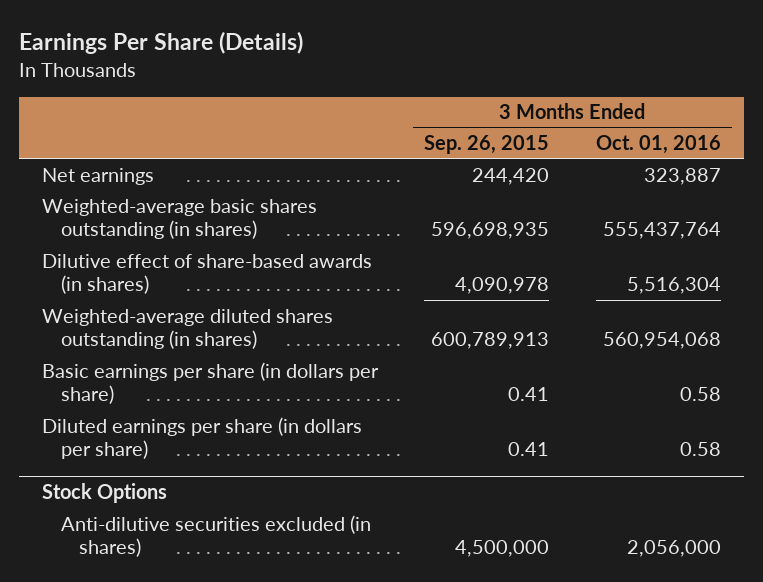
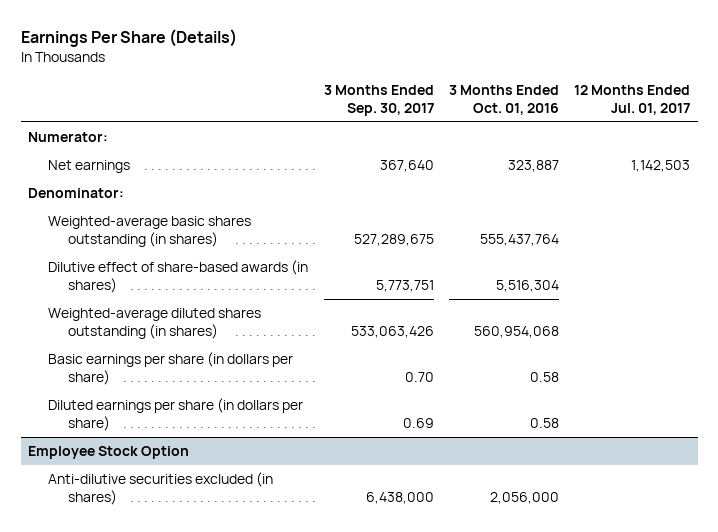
- | 3 Months Ended Sep. 26, 2015 | 3 Months Ended Oct. 01, 2016
+ | 3 Months Ended Sep. 30, 2017 | 3 Months Ended Oct. 01, 2016 | 12 Months Ended Jul. 01, 2017
+ Numerator:
+ Denominator:
- Stock Options
+ Employee Stock Option

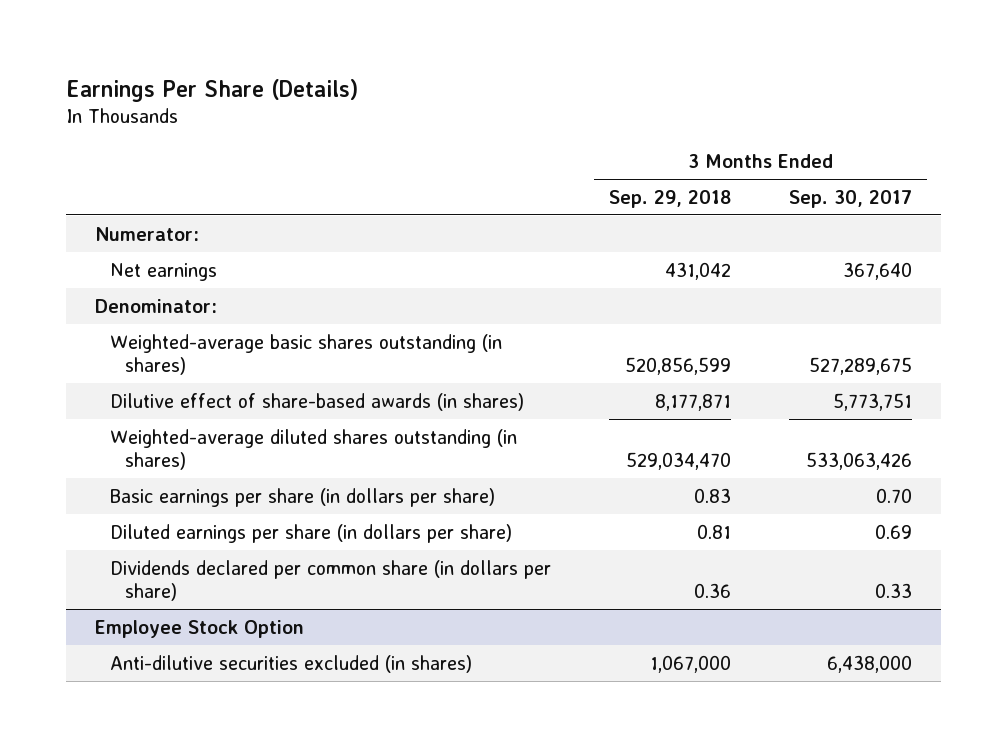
- | 3 Months Ended Sep. 30, 2017 | 3 Months Ended Oct. 01, 2016 | 12 Months Ended Jul. 01, 2017
+ | 3 Months Ended Sep. 29, 2018 | 3 Months Ended Sep. 30, 2017
+ Dividends declared per common share (in dollars per share) | 0.36 | 0.33

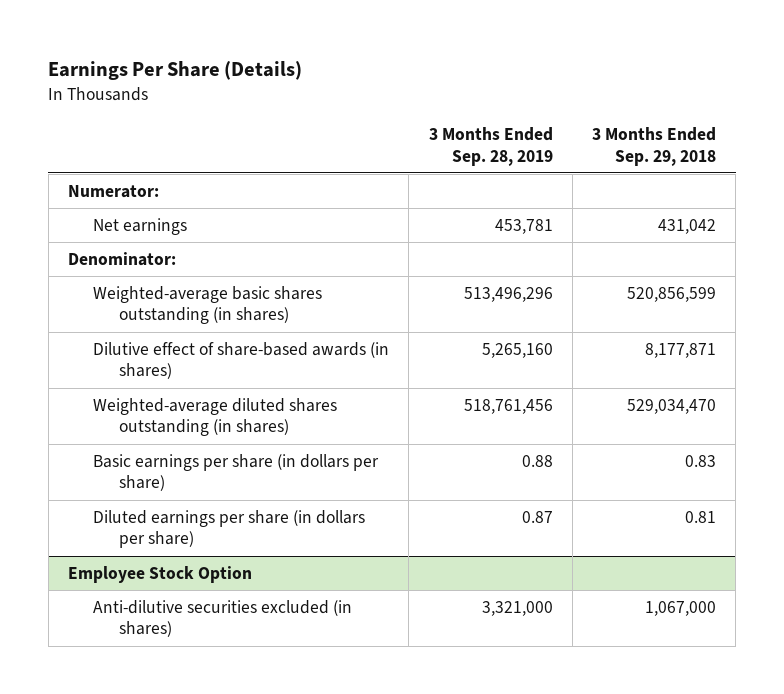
- | 3 Months Ended Sep. 29, 2018 | 3 Months Ended Sep. 30, 2017
+ | 3 Months Ended Sep. 28, 2019 | 3 Months Ended Sep. 29, 2018
- Dividends declared per common share (in dollars per share) | 0.36 | 0.33

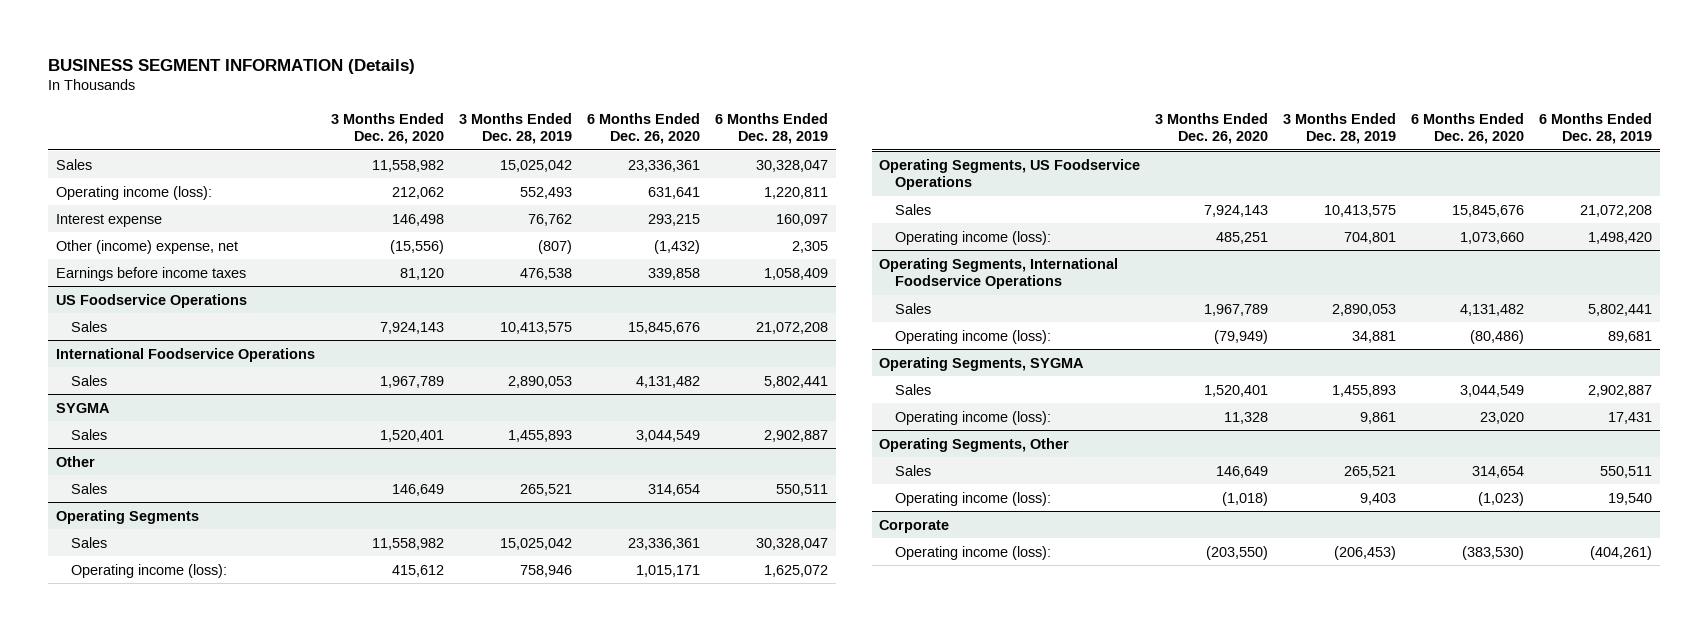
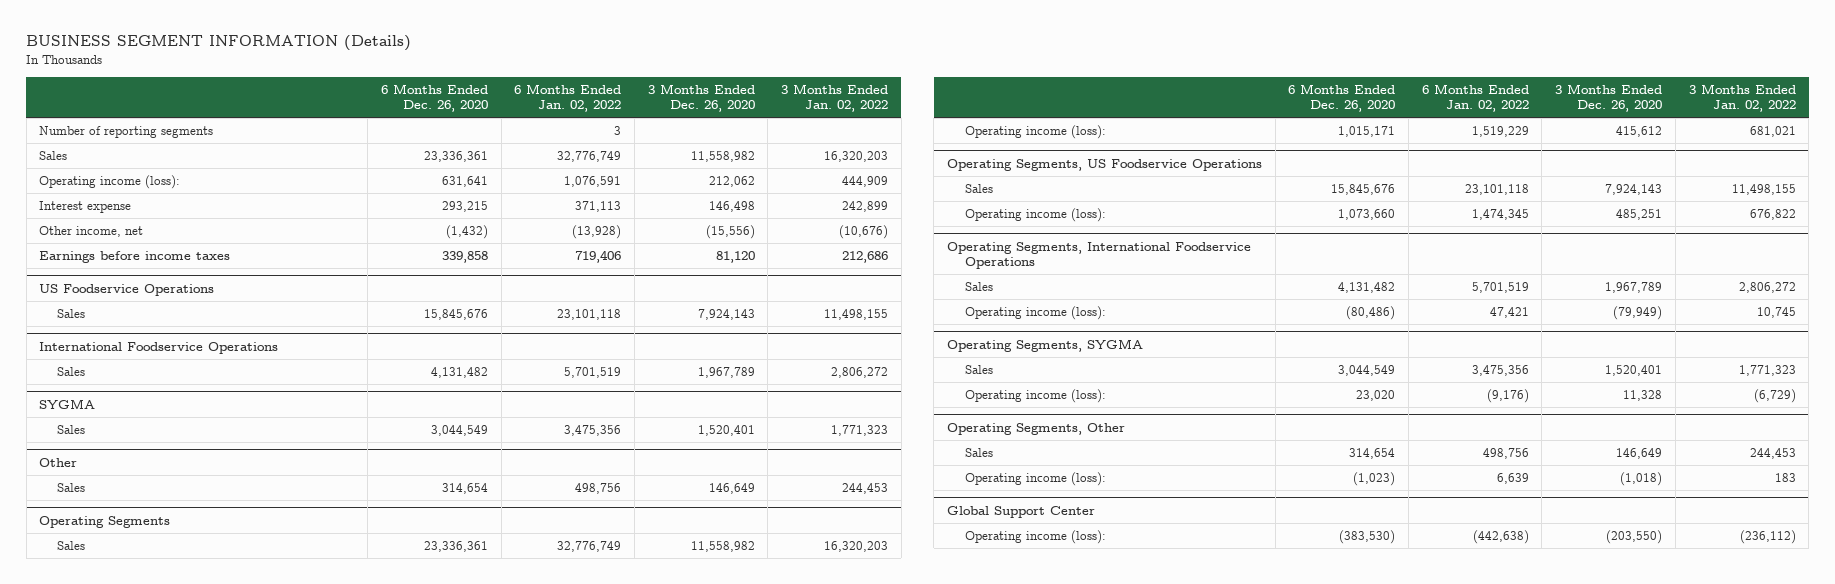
- | 3 Months Ended Dec. 26, 2020 | 3 Months Ended Dec. 28, 2019 | 6 Months Ended Dec. 26, 2020 | 6 Months Ended Dec. 28, 2019
+ | 6 Months Ended Dec. 26, 2020 | 6 Months Ended Jan. 02, 2022 | 3 Months Ended Dec. 26, 2020 | 3 Months Ended Jan. 02, 2022
+ Number of reporting segments | | 3 | |
- Other (income) expense, net | (15,556) | (807) | (1,432) | 2,305
+ Other income, net | (1,432) | (13,928) | (15,556) | (10,676)
- Corporate
+ Global Support Center

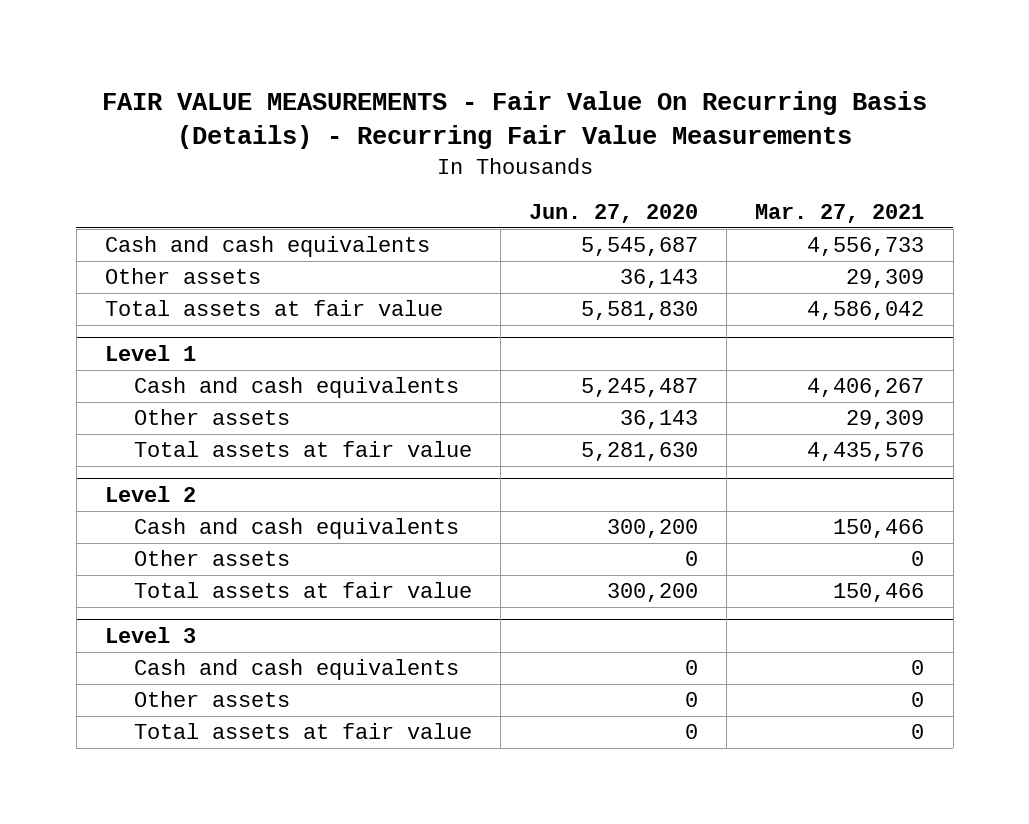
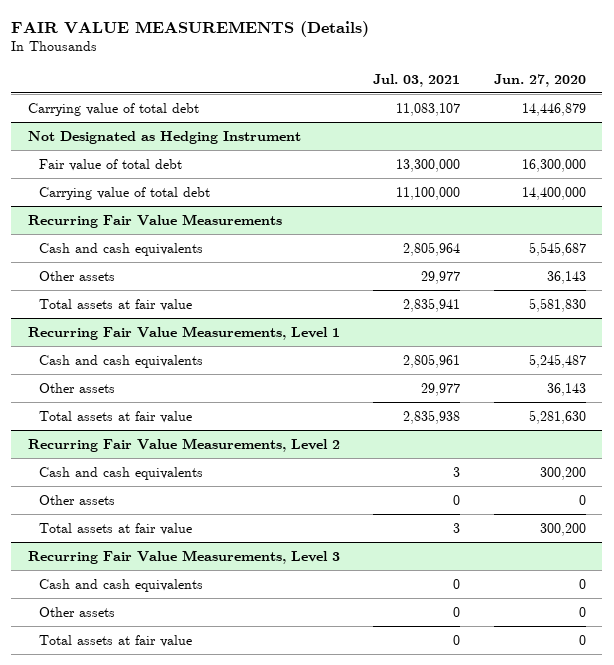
- FAIR VALUE MEASUREMENTS - Fair Value On Recurring Basis (Details) - Recurring Fair Value Measurements
+ FAIR VALUE MEASUREMENTS (Details)
- | Jun. 27, 2020 | Mar. 27, 2021
+ | Jul. 03, 2021 | Jun. 27, 2020
+ Carrying value of total debt | 11,083,107 | 14,446,879
+ Not Designated as Hedging Instrument
+ Fair value of total debt | 13,300,000 | 16,300,000
+ Carrying value of total debt | 11,100,000 | 14,400,000
+ Recurring Fair Value Measurements
- Level 1
+ Recurring Fair Value Measurements, Level 1
- Level 2
+ Recurring Fair Value Measurements, Level 2
- Level 3
+ Recurring Fair Value Measurements, Level 3

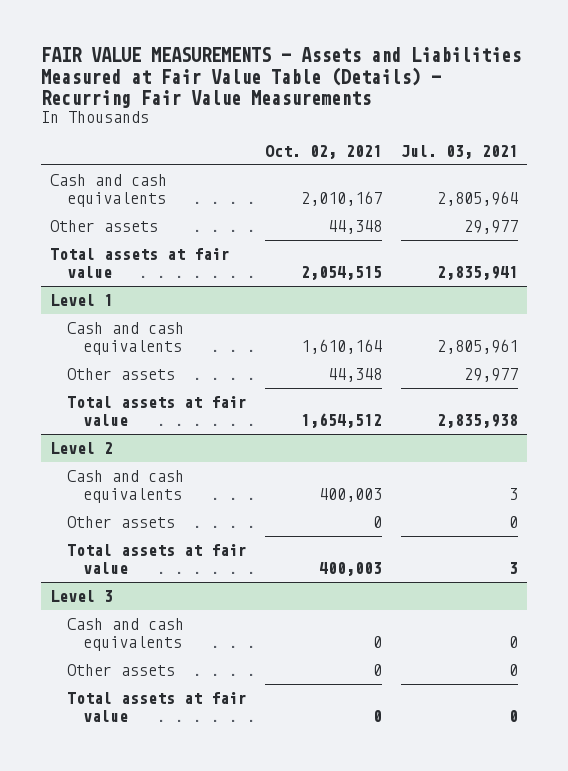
- FAIR VALUE MEASUREMENTS (Details)
+ FAIR VALUE MEASUREMENTS - Assets and Liabilities Measured at Fair Value Table (Details) - Recurring Fair Value Measurements
- | Jul. 03, 2021 | Jun. 27, 2020
+ | Oct. 02, 2021 | Jul. 03, 2021
- Carrying value of total debt | 11,083,107 | 14,446,879
- Not Designated as Hedging Instrument
- Fair value of total debt | 13,300,000 | 16,300,000
- Carrying value of total debt | 11,100,000 | 14,400,000
- Recurring Fair Value Measurements
- Recurring Fair Value Measurements, Level 1
+ Level 1
- Recurring Fair Value Measurements, Level 2
+ Level 2
- Recurring Fair Value Measurements, Level 3
+ Level 3

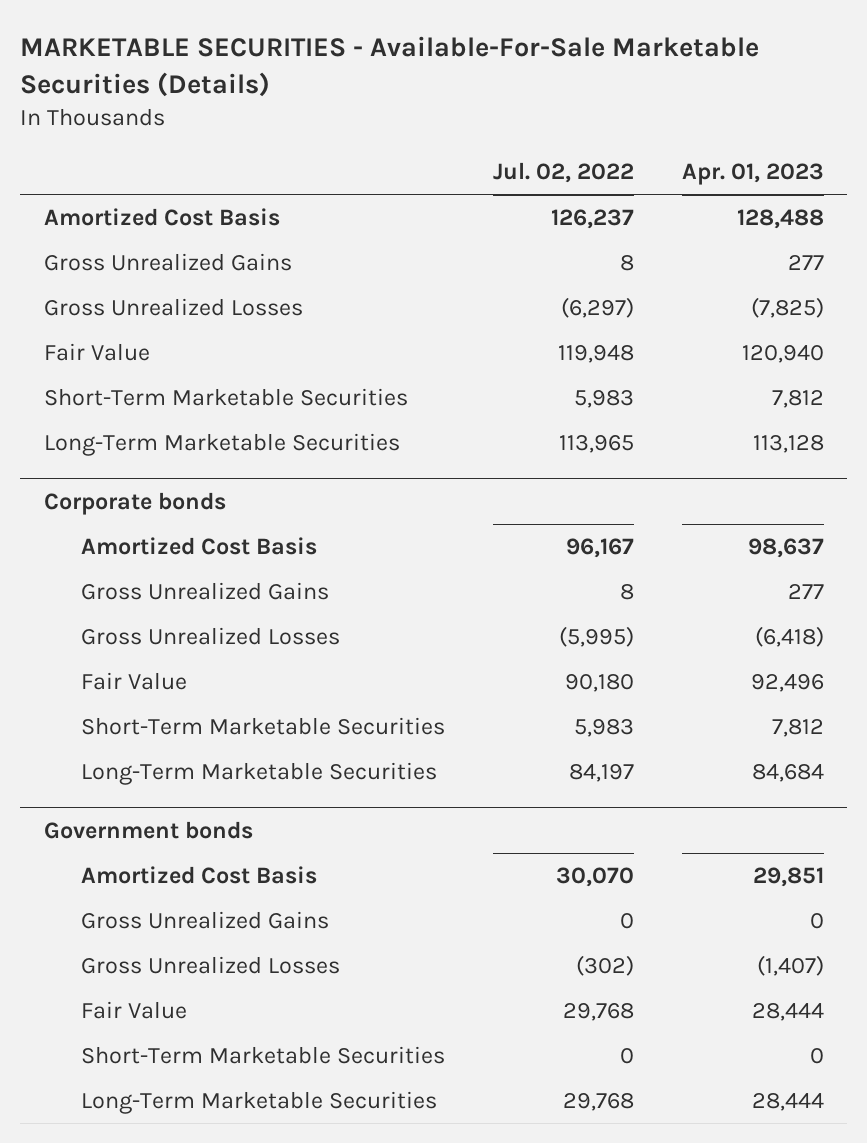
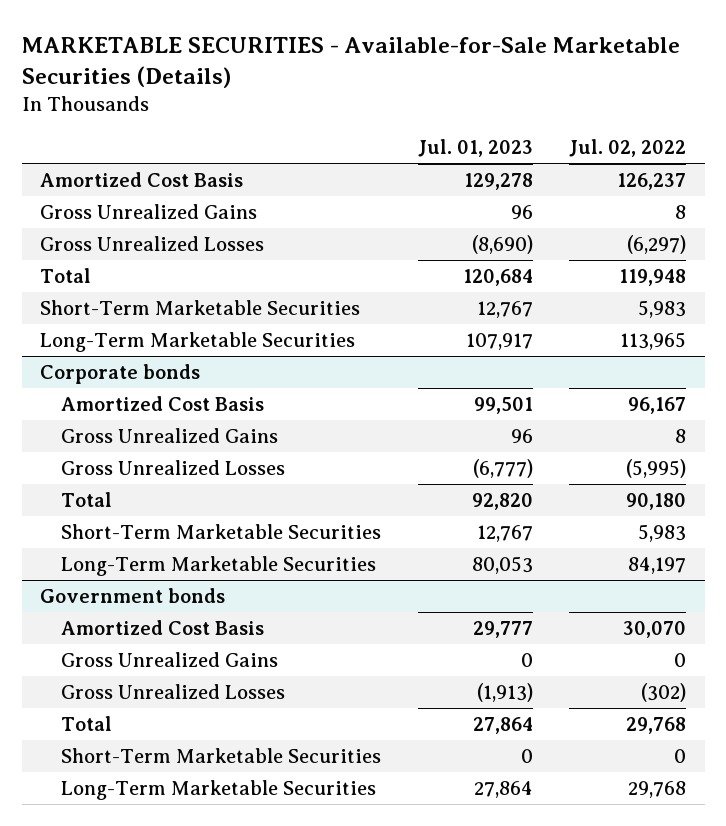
- MARKETABLE SECURITIES - Available-For-Sale Marketable Securities (Details)
+ MARKETABLE SECURITIES - Available-for-Sale Marketable Securities (Details)
- | Jul. 02, 2022 | Apr. 01, 2023
+ | Jul. 01, 2023 | Jul. 02, 2022
- Fair Value | 119,948 | 120,940
+ Total | 120,684 | 119,948
@ Corporate bonds
- Fair Value | 90,180 | 92,496
+ Total | 92,820 | 90,180
@ Government bonds
- Fair Value | 29,768 | 28,444
+ Total | 27,864 | 29,768

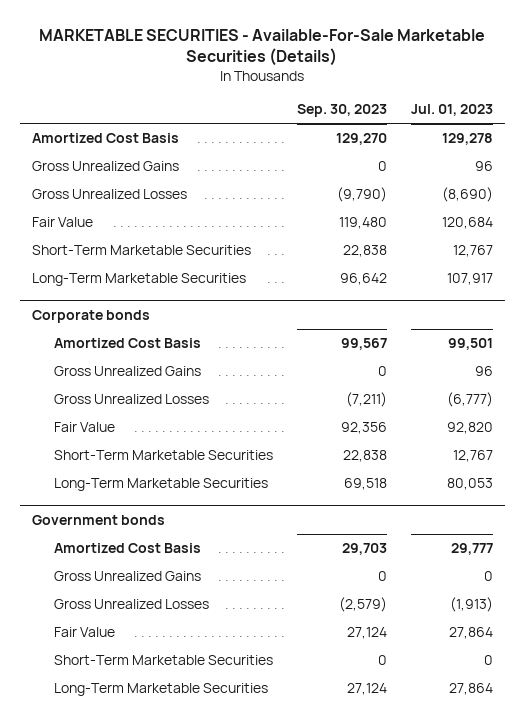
- MARKETABLE SECURITIES - Available-for-Sale Marketable Securities (Details)
+ MARKETABLE SECURITIES - Available-For-Sale Marketable Securities (Details)
- | Jul. 01, 2023 | Jul. 02, 2022
+ | Sep. 30, 2023 | Jul. 01, 2023
- Total | 120,684 | 119,948
+ Fair Value | 119,480 | 120,684
@ Corporate bonds
- Total | 92,820 | 90,180
+ Fair Value | 92,356 | 92,820
@ Government bonds
- Total | 27,864 | 29,768
+ Fair Value | 27,124 | 27,864

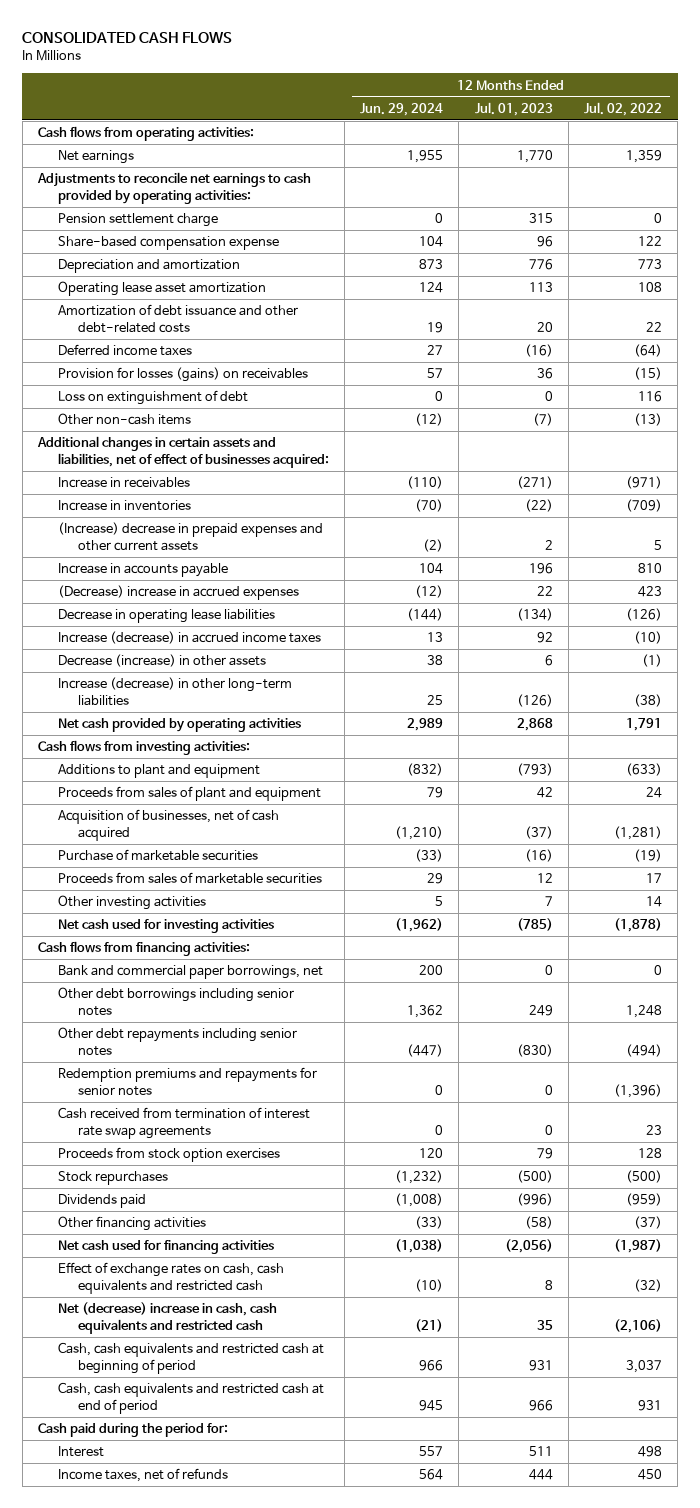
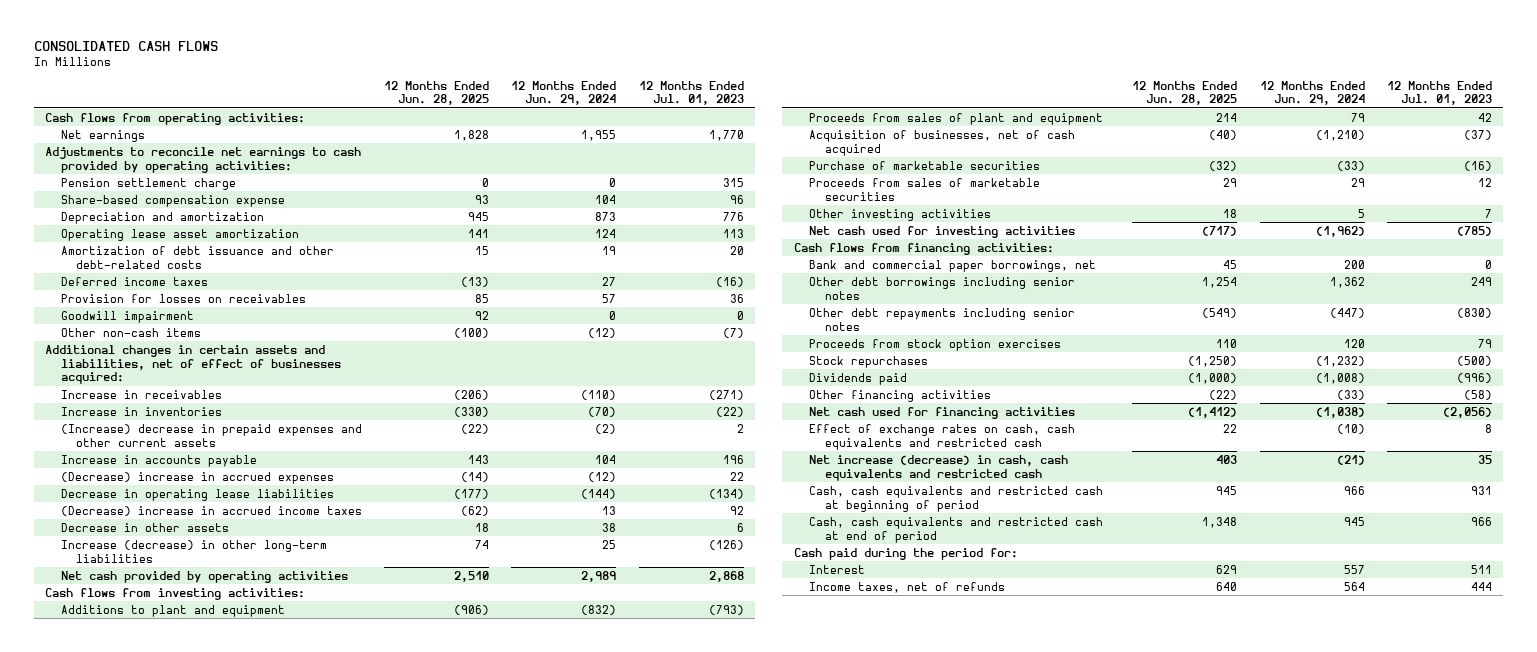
- | 12 Months Ended Jun. 29, 2024 | 12 Months Ended Jul. 01, 2023 | 12 Months Ended Jul. 02, 2022
+ | 12 Months Ended Jun. 28, 2025 | 12 Months Ended Jun. 29, 2024 | 12 Months Ended Jul. 01, 2023
- Provision for losses (gains) on receivables | 57 | 36 | (15)
- Loss on extinguishment of debt | 0 | 0 | 116
+ Provision for losses on receivables | 85 | 57 | 36
+ Goodwill impairment | 92 | 0 | 0
- Increase (decrease) in accrued income taxes | 13 | 92 | (10)
- Decrease (increase) in other assets | 38 | 6 | (1)
+ (Decrease) increase in accrued income taxes | (62) | 13 | 92
+ Decrease in other assets | 18 | 38 | 6
- Redemption premiums and repayments for senior notes | 0 | 0 | (1,396)
- Cash received from termination of interest rate swap agreements | 0 | 0 | 23
- Net (decrease) increase in cash, cash equivalents and restricted cash | (21) | 35 | (2,106)
+ Net increase (decrease) in cash, cash equivalents and restricted cash | 403 | (21) | 35

